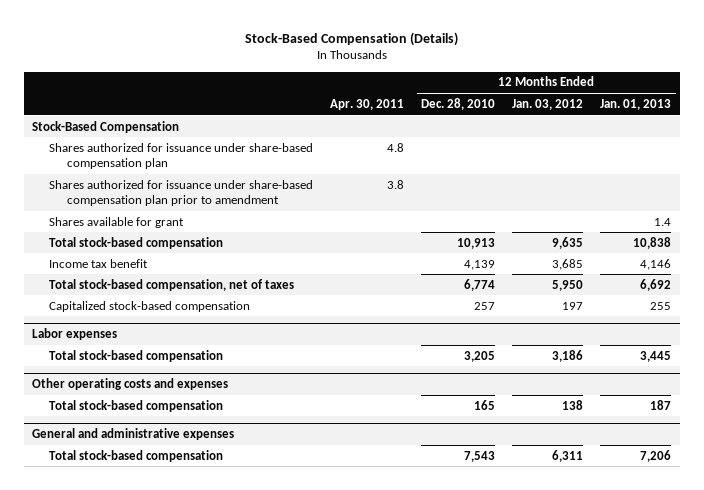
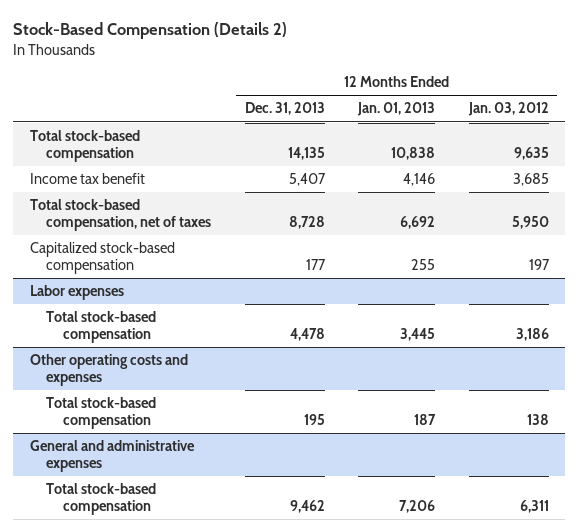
- Stock-Based Compensation (Details)
+ Stock-Based Compensation (Details 2)
- | Apr. 30, 2011 | 12 Months Ended Dec. 28, 2010 | 12 Months Ended Jan. 03, 2012 | 12 Months Ended Jan. 01, 2013
+ | 12 Months Ended Dec. 31, 2013 | 12 Months Ended Jan. 01, 2013 | 12 Months Ended Jan. 03, 2012
- Stock-Based Compensation
- Shares authorized for issuance under share-based compensation plan | 4.8 | | |
- Shares authorized for issuance under share-based compensation plan prior to amendment | 3.8 | | |
- Shares available for grant | | | | 1.4

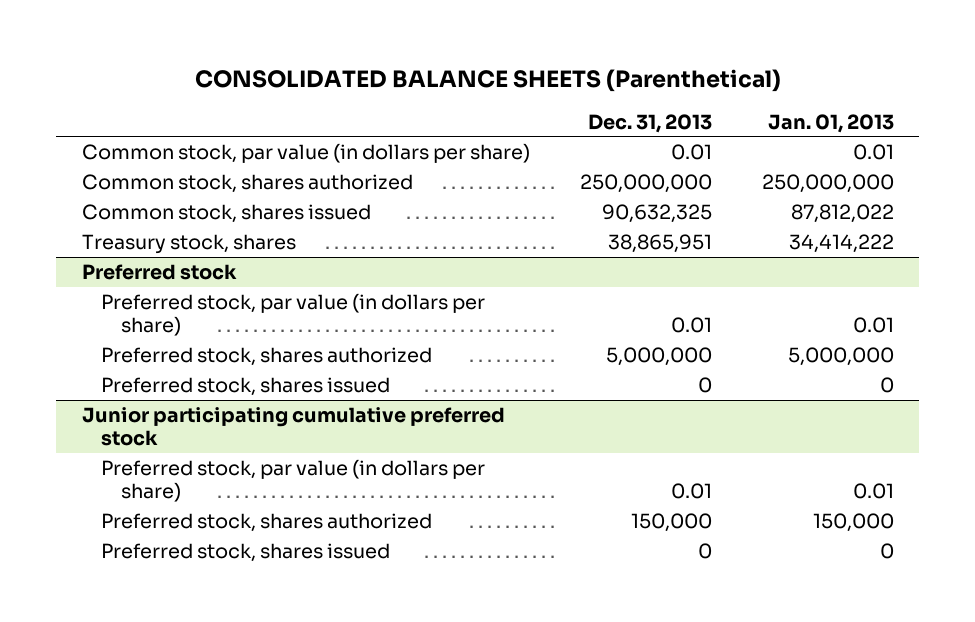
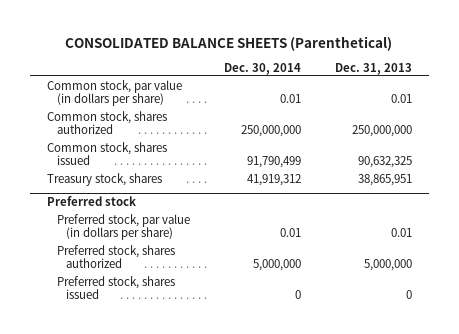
- | Dec. 31, 2013 | Jan. 01, 2013
+ | Dec. 30, 2014 | Dec. 31, 2013
- Junior participating cumulative preferred stock
- Preferred stock, par value (in dollars per share) | 0.01 | 0.01
- Preferred stock, shares authorized | 150,000 | 150,000
- Preferred stock, shares issued | 0 | 0

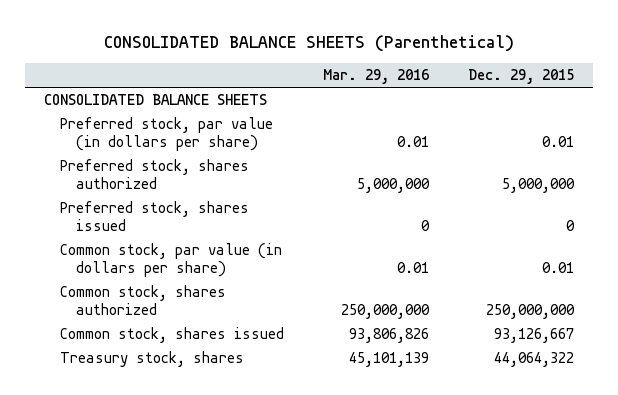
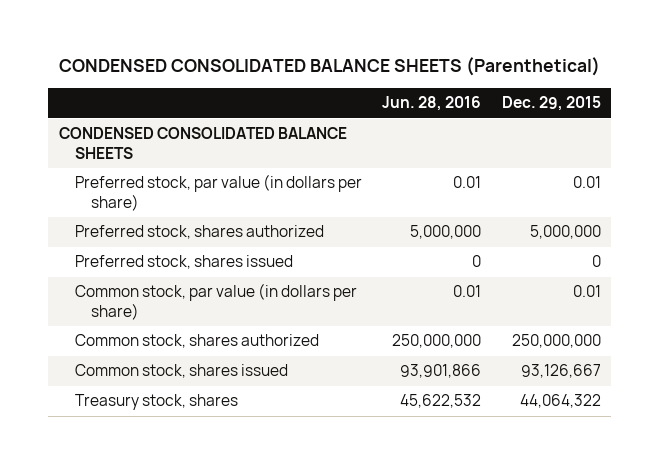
- CONSOLIDATED BALANCE SHEETS (Parenthetical)
+ CONDENSED CONSOLIDATED BALANCE SHEETS (Parenthetical)
- | Mar. 29, 2016 | Dec. 29, 2015
+ | Jun. 28, 2016 | Dec. 29, 2015
- CONSOLIDATED BALANCE SHEETS
+ CONDENSED CONSOLIDATED BALANCE SHEETS

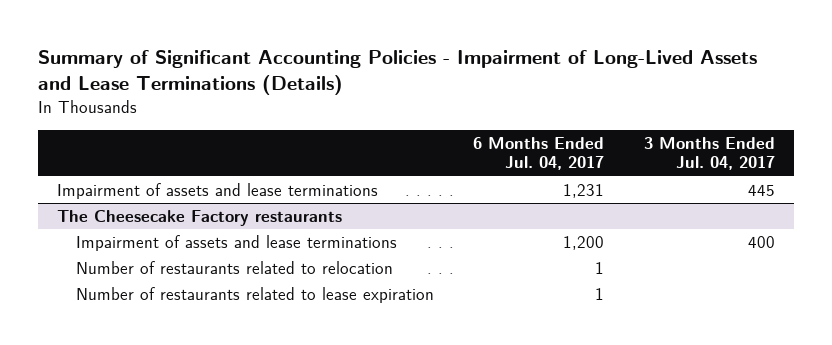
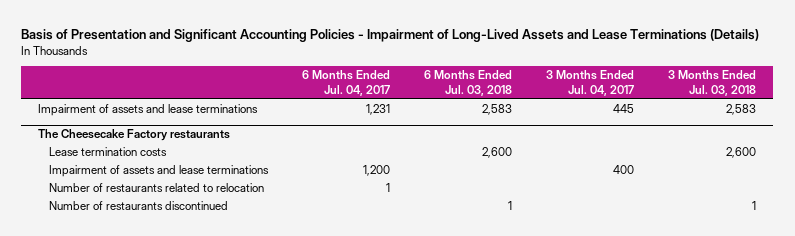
- Summary of Significant Accounting Policies - Impairment of Long-Lived Assets and Lease Terminations (Details)
+ Basis of Presentation and Significant Accounting Policies - Impairment of Long-Lived Assets and Lease Terminations (Details)
- | 6 Months Ended Jul. 04, 2017 | 3 Months Ended Jul. 04, 2017
+ | 6 Months Ended Jul. 04, 2017 | 6 Months Ended Jul. 03, 2018 | 3 Months Ended Jul. 04, 2017 | 3 Months Ended Jul. 03, 2018
@ The Cheesecake Factory restaurants
+ Lease termination costs | | 2,600 | | 2,600
- Number of restaurants related to lease expiration | 1 |
+ Number of restaurants discontinued | | 1 | | 1

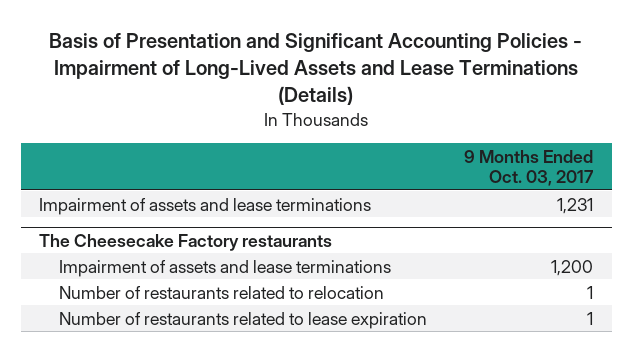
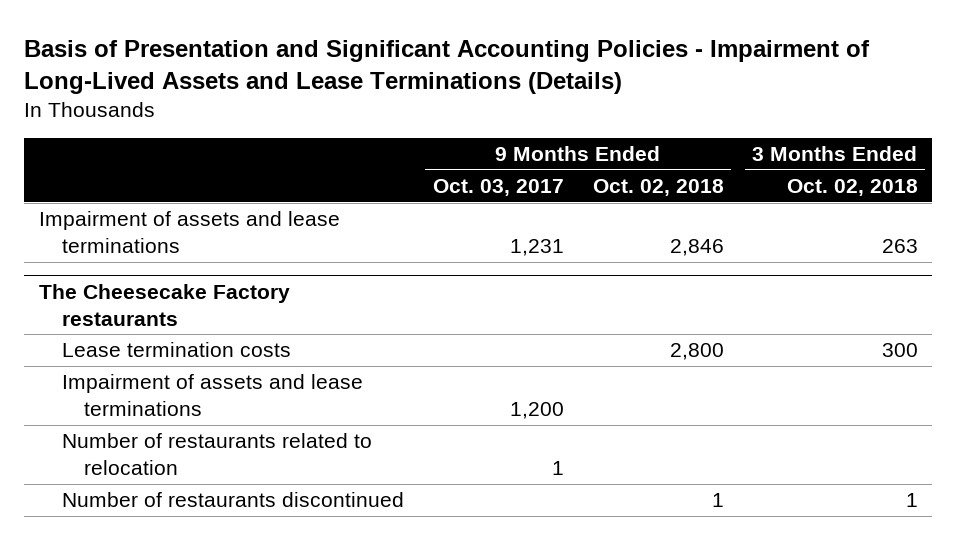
- | 9 Months Ended Oct. 03, 2017
+ | 9 Months Ended Oct. 03, 2017 | 9 Months Ended Oct. 02, 2018 | 3 Months Ended Oct. 02, 2018
@ The Cheesecake Factory restaurants
+ Lease termination costs | | 2,800 | 300
- Number of restaurants related to lease expiration | 1
+ Number of restaurants discontinued | | 1 | 1

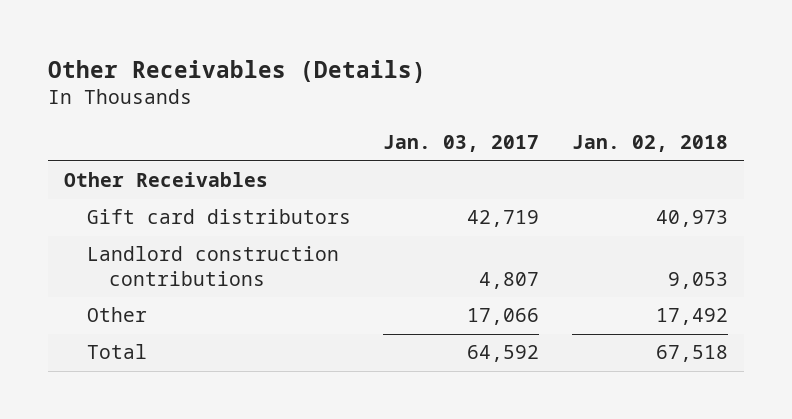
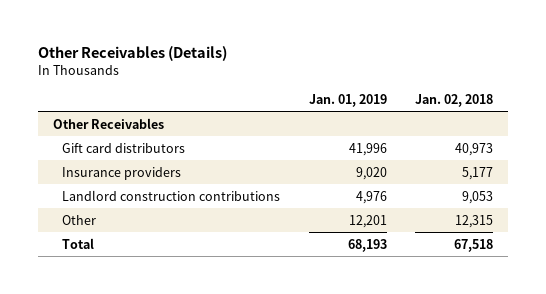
- | Jan. 03, 2017 | Jan. 02, 2018
+ | Jan. 01, 2019 | Jan. 02, 2018
+ Insurance providers | 9,020 | 5,177
- Other | 17,066 | 17,492
+ Other | 12,201 | 12,315

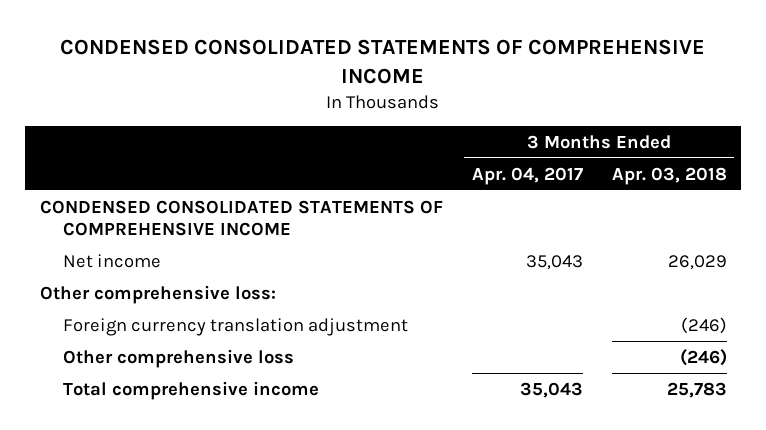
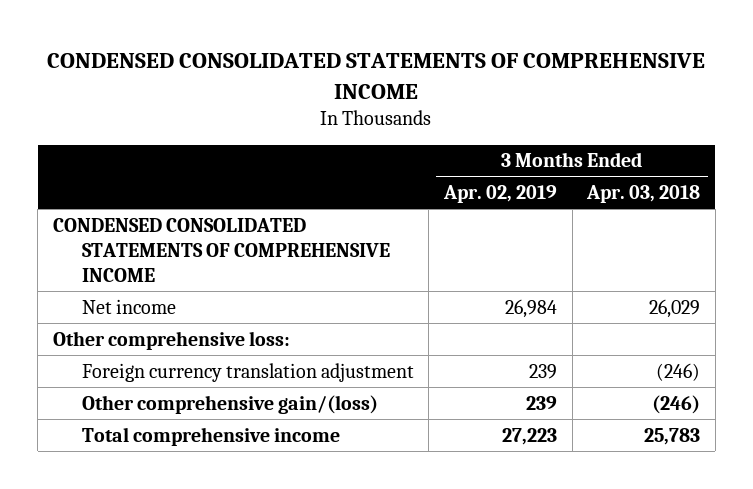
- | 3 Months Ended Apr. 04, 2017 | 3 Months Ended Apr. 03, 2018
+ | 3 Months Ended Apr. 02, 2019 | 3 Months Ended Apr. 03, 2018
- Other comprehensive loss | | (246)
+ Other comprehensive gain/(loss) | 239 | (246)

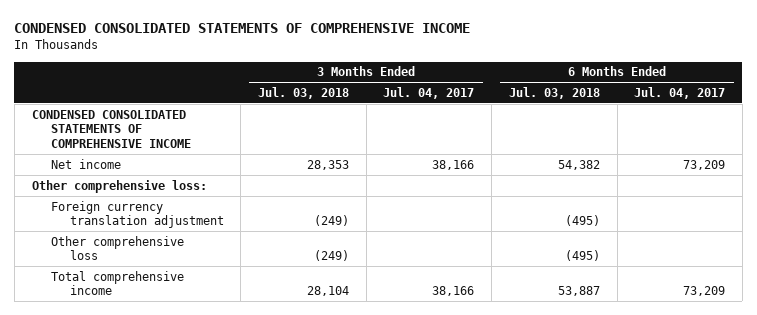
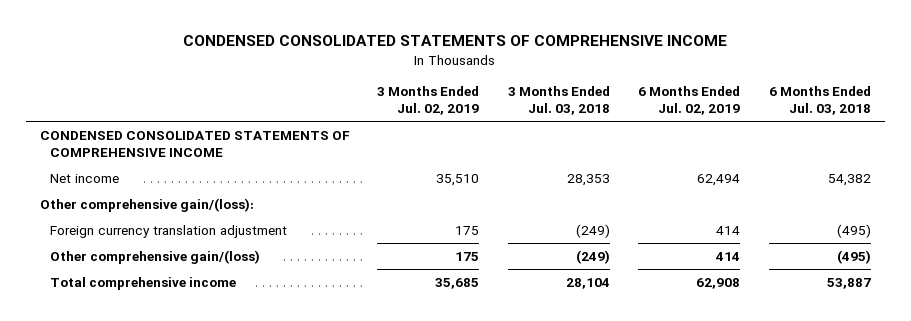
- | 3 Months Ended Jul. 03, 2018 | 3 Months Ended Jul. 04, 2017 | 6 Months Ended Jul. 03, 2018 | 6 Months Ended Jul. 04, 2017
+ | 3 Months Ended Jul. 02, 2019 | 3 Months Ended Jul. 03, 2018 | 6 Months Ended Jul. 02, 2019 | 6 Months Ended Jul. 03, 2018
- Other comprehensive loss:
+ Other comprehensive gain/(loss):
- Other comprehensive loss | (249) | | (495) |
+ Other comprehensive gain/(loss) | 175 | (249) | 414 | (495)

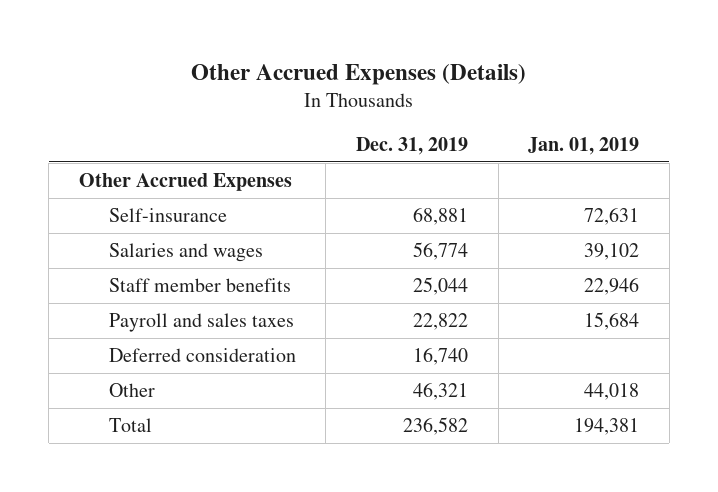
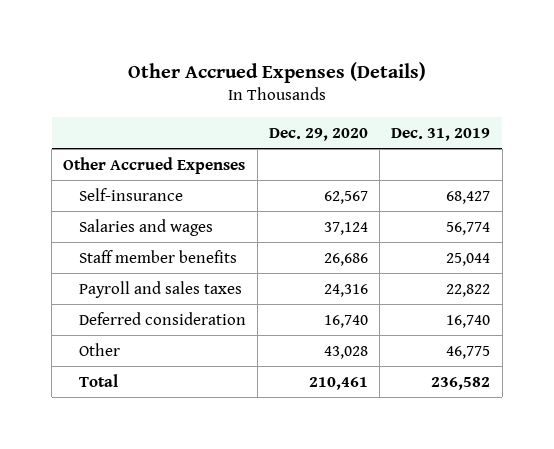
- | Dec. 31, 2019 | Jan. 01, 2019
+ | Dec. 29, 2020 | Dec. 31, 2019
- Self-insurance | 68,881 | 72,631
+ Self-insurance | 62,567 | 68,427
- Other | 46,321 | 44,018
+ Other | 43,028 | 46,775

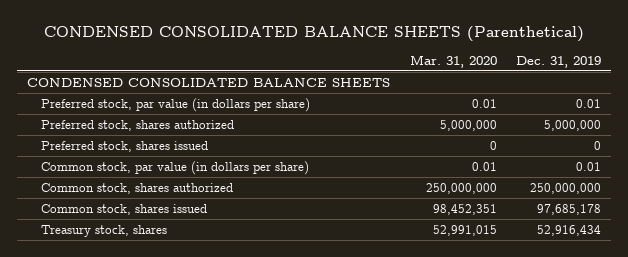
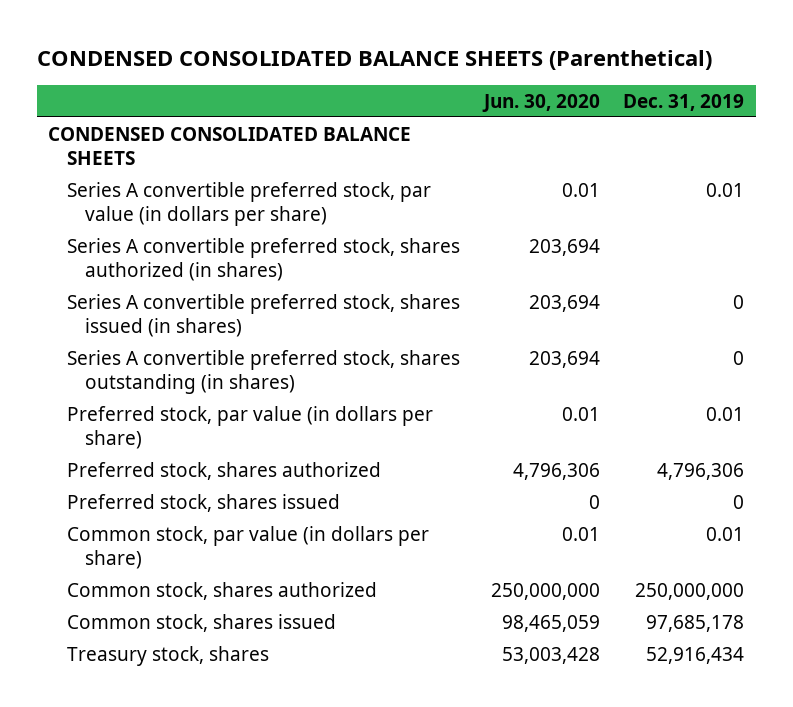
- | Mar. 31, 2020 | Dec. 31, 2019
+ | Jun. 30, 2020 | Dec. 31, 2019
+ Series A convertible preferred stock, par value (in dollars per share) | 0.01 | 0.01
+ Series A convertible preferred stock, shares authorized (in shares) | 203,694 |
+ Series A convertible preferred stock, shares issued (in shares) | 203,694 | 0
+ Series A convertible preferred stock, shares outstanding (in shares) | 203,694 | 0
- Preferred stock, shares authorized | 5,000,000 | 5,000,000
+ Preferred stock, shares authorized | 4,796,306 | 4,796,306

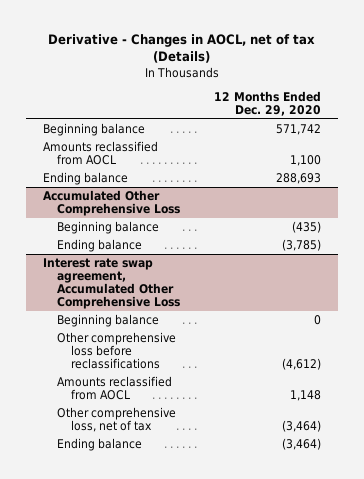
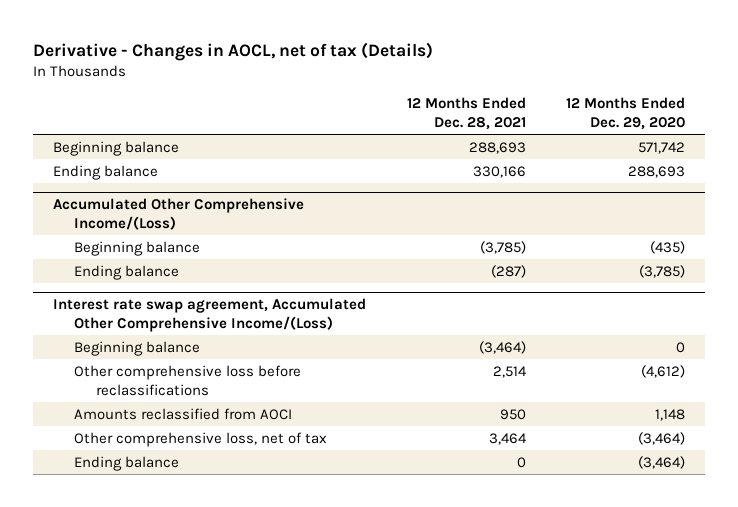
- | 12 Months Ended Dec. 29, 2020
+ | 12 Months Ended Dec. 28, 2021 | 12 Months Ended Dec. 29, 2020
- Amounts reclassified from AOCL | 1,100
- Accumulated Other Comprehensive Loss
+ Accumulated Other Comprehensive Income/(Loss)
- Interest rate swap agreement, Accumulated Other Comprehensive Loss
+ Interest rate swap agreement, Accumulated Other Comprehensive Income/(Loss)
- Amounts reclassified from AOCL | 1,148
+ Amounts reclassified from AOCI | 950 | 1,148

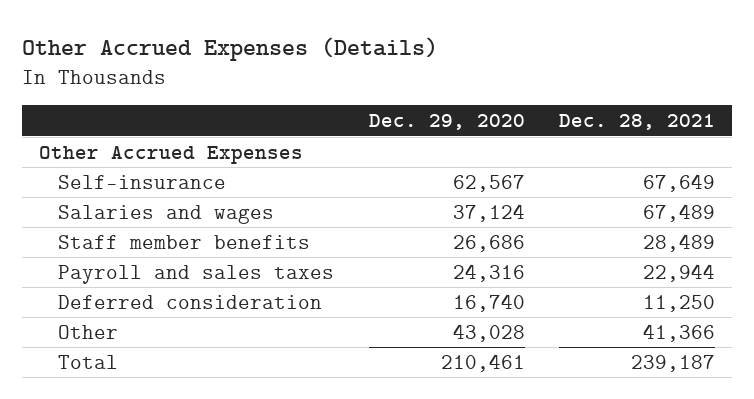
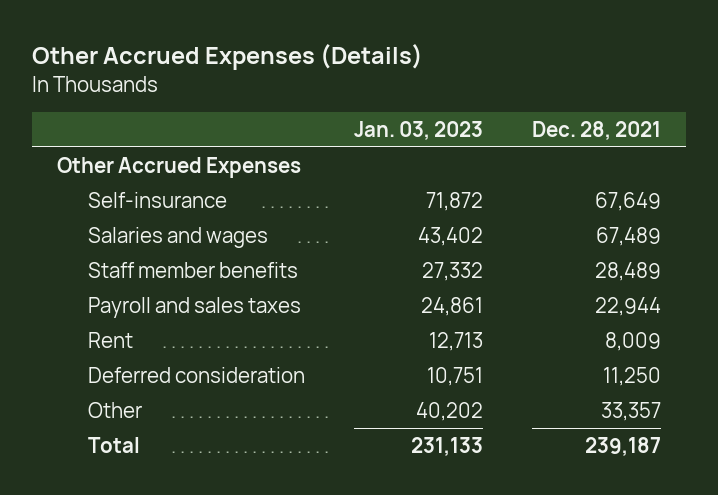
- | Dec. 29, 2020 | Dec. 28, 2021
+ | Jan. 03, 2023 | Dec. 28, 2021
+ Rent | 12,713 | 8,009
- Other | 43,028 | 41,366
+ Other | 40,202 | 33,357

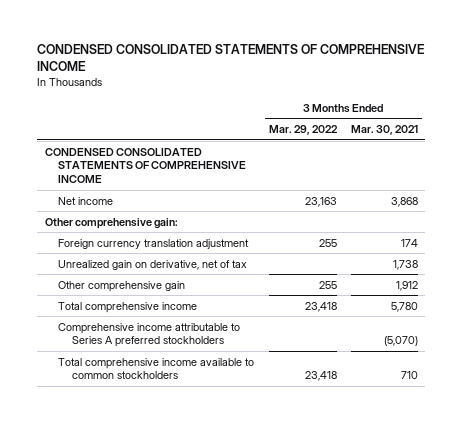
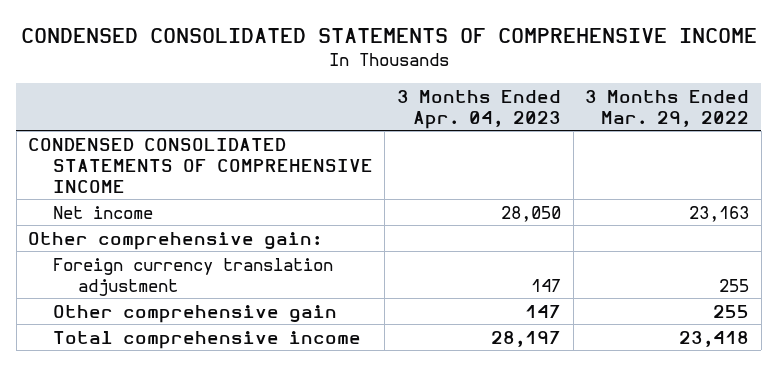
- | 3 Months Ended Mar. 29, 2022 | 3 Months Ended Mar. 30, 2021
+ | 3 Months Ended Apr. 04, 2023 | 3 Months Ended Mar. 29, 2022
- Unrealized gain on derivative, net of tax | | 1,738
- Comprehensive income attributable to Series A preferred stockholders | | (5,070)
- Total comprehensive income available to common stockholders | 23,418 | 710

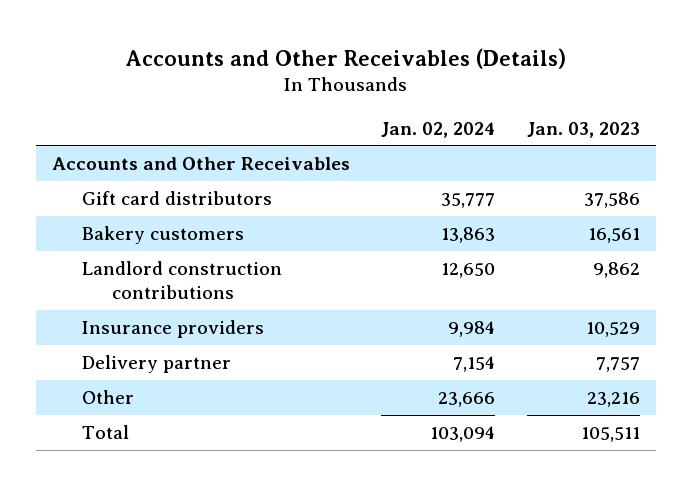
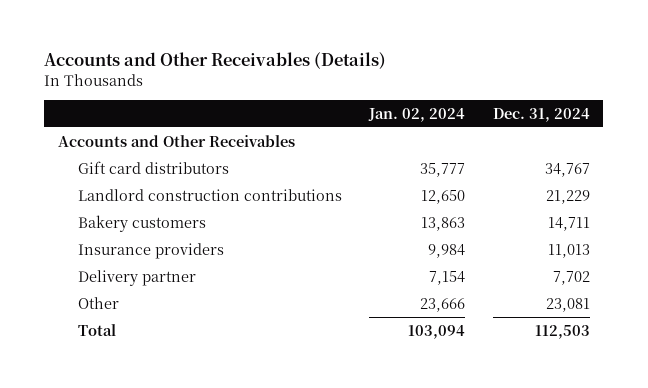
- | Jan. 02, 2024 | Jan. 03, 2023
+ | Jan. 02, 2024 | Dec. 31, 2024
moved down: Bakery customers | 13,863 | 14,711

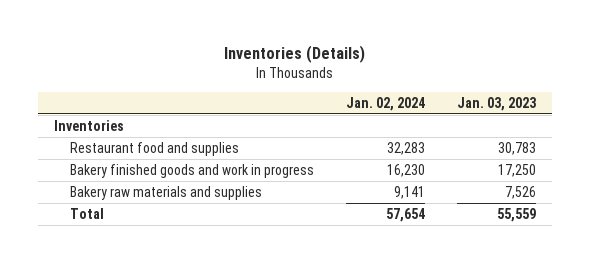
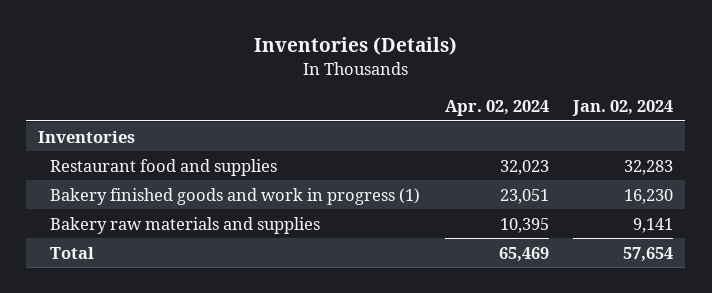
- | Jan. 02, 2024 | Jan. 03, 2023
+ | Apr. 02, 2024 | Jan. 02, 2024
- Bakery finished goods and work in progress | 16,230 | 17,250
+ Bakery finished goods and work in progress (1) | 23,051 | 16,230

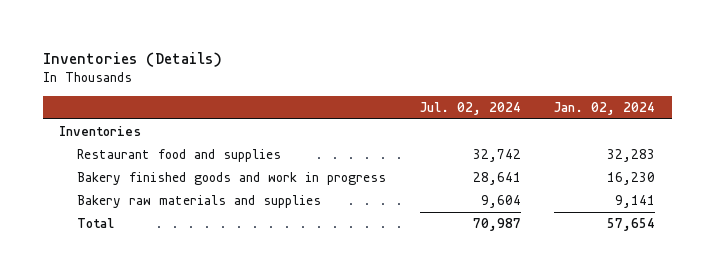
- | Apr. 02, 2024 | Jan. 02, 2024
+ | Jul. 02, 2024 | Jan. 02, 2024
- Bakery finished goods and work in progress (1) | 23,051 | 16,230
+ Bakery finished goods and work in progress | 28,641 | 16,230

